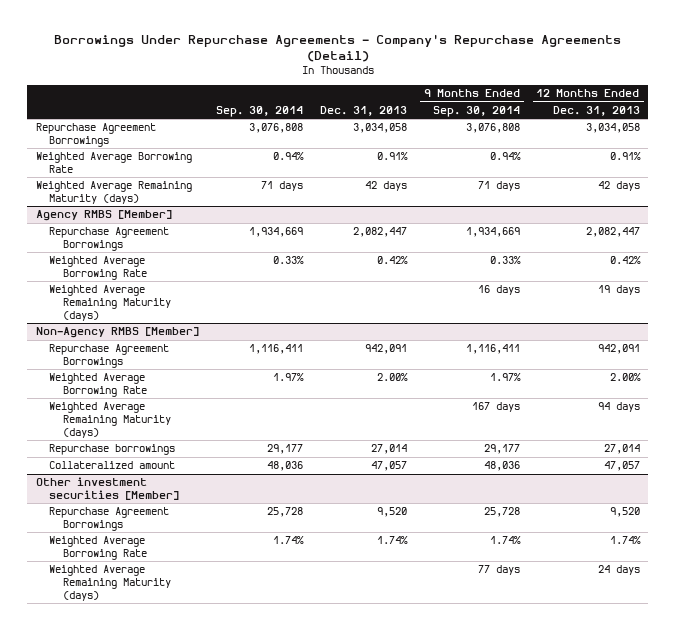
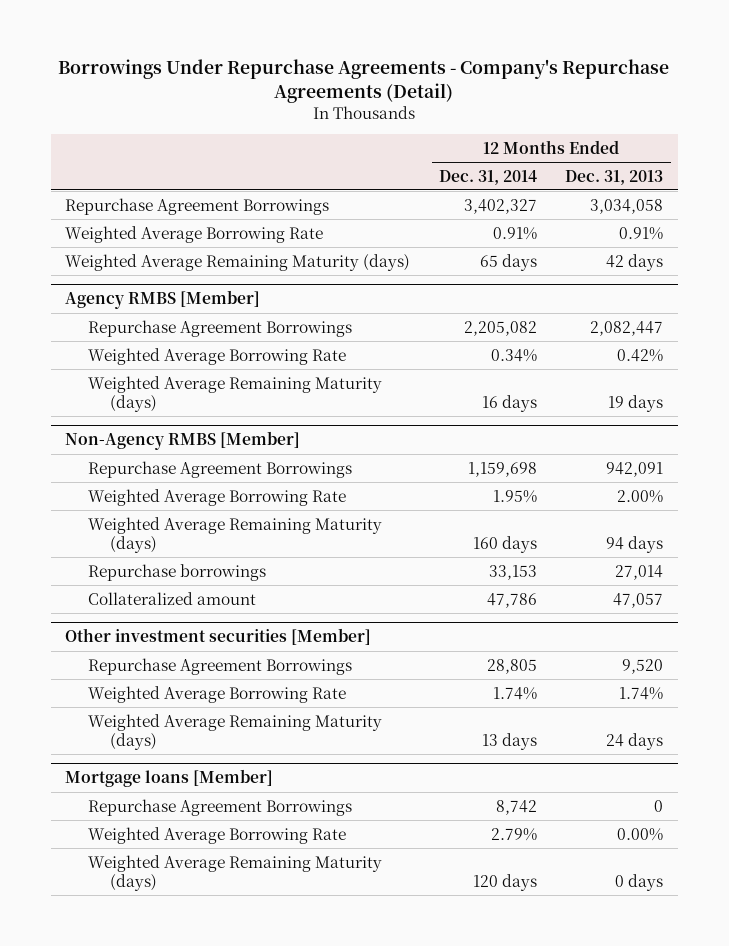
- | Sep. 30, 2014 | Dec. 31, 2013 | 9 Months Ended Sep. 30, 2014 | 12 Months Ended Dec. 31, 2013
+ | 12 Months Ended Dec. 31, 2014 | 12 Months Ended Dec. 31, 2013
+ Mortgage loans [Member]
+ Repurchase Agreement Borrowings | 8,742 | 0
+ Weighted Average Borrowing Rate | 2.79% | 0.00%
+ Weighted Average Remaining Maturity (days) | 120 days | 0 days

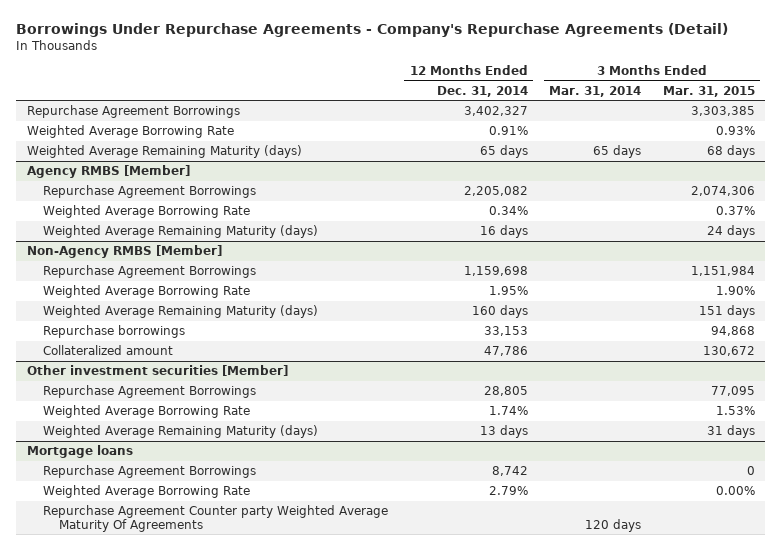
- | 12 Months Ended Dec. 31, 2014 | 12 Months Ended Dec. 31, 2013
+ | 12 Months Ended Dec. 31, 2014 | 3 Months Ended Mar. 31, 2014 | 3 Months Ended Mar. 31, 2015
- Mortgage loans [Member]
+ Mortgage loans
- Weighted Average Remaining Maturity (days) | 120 days | 0 days
+ Repurchase Agreement Counter party Weighted Average Maturity Of Agreements | | 120 days |

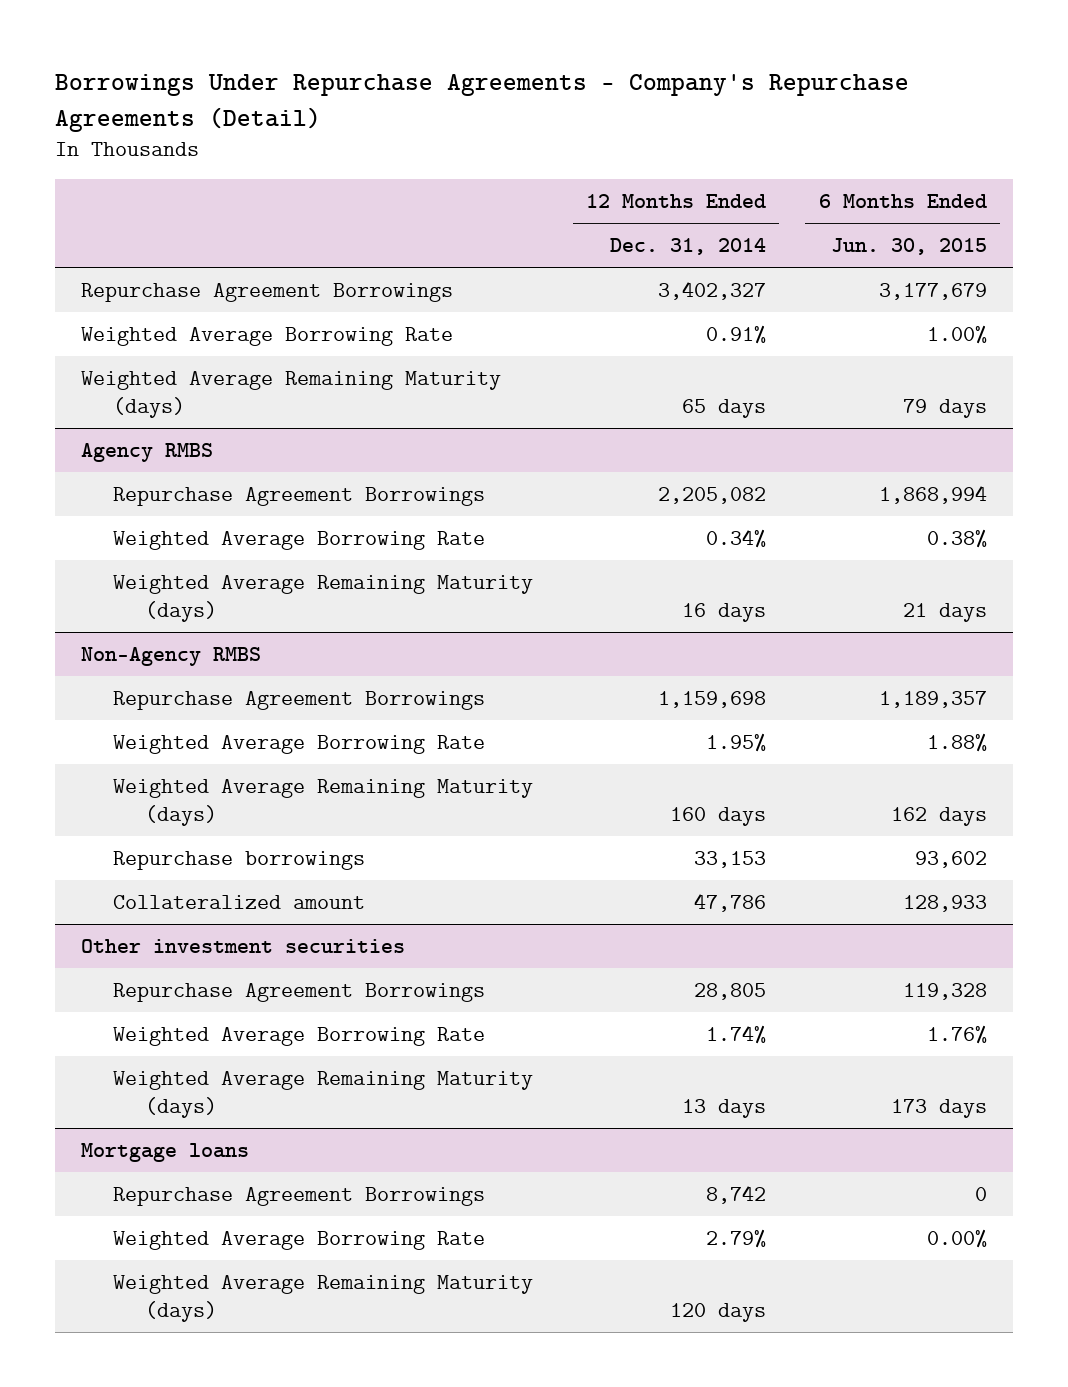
- | 12 Months Ended Dec. 31, 2014 | 3 Months Ended Mar. 31, 2014 | 3 Months Ended Mar. 31, 2015
+ | 12 Months Ended Dec. 31, 2014 | 6 Months Ended Jun. 30, 2015
- Agency RMBS [Member]
+ Agency RMBS
- Non-Agency RMBS [Member]
+ Non-Agency RMBS
- Other investment securities [Member]
+ Other investment securities
@ Mortgage loans
- Repurchase Agreement Counter party Weighted Average Maturity Of Agreements | | 120 days |
+ Weighted Average Remaining Maturity (days) | 120 days |

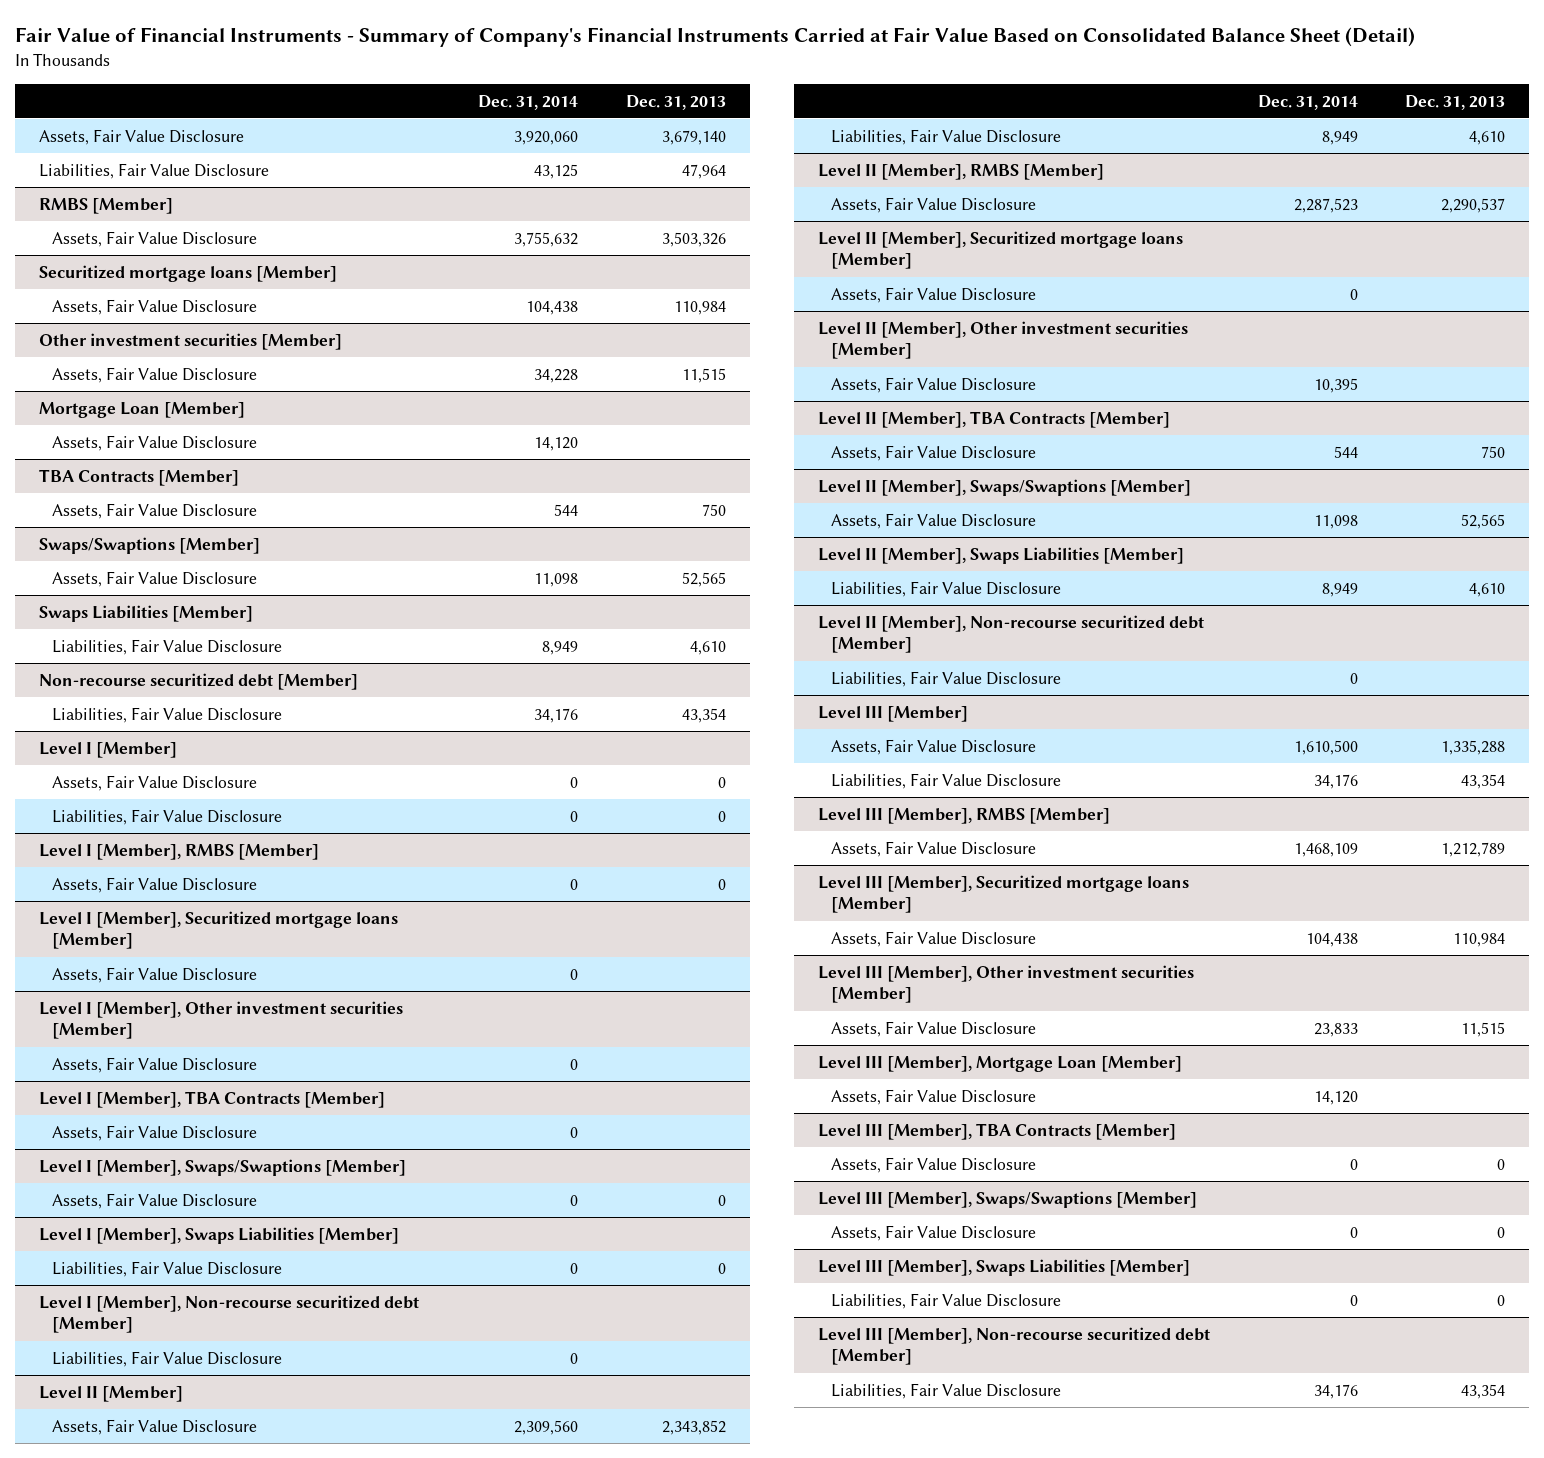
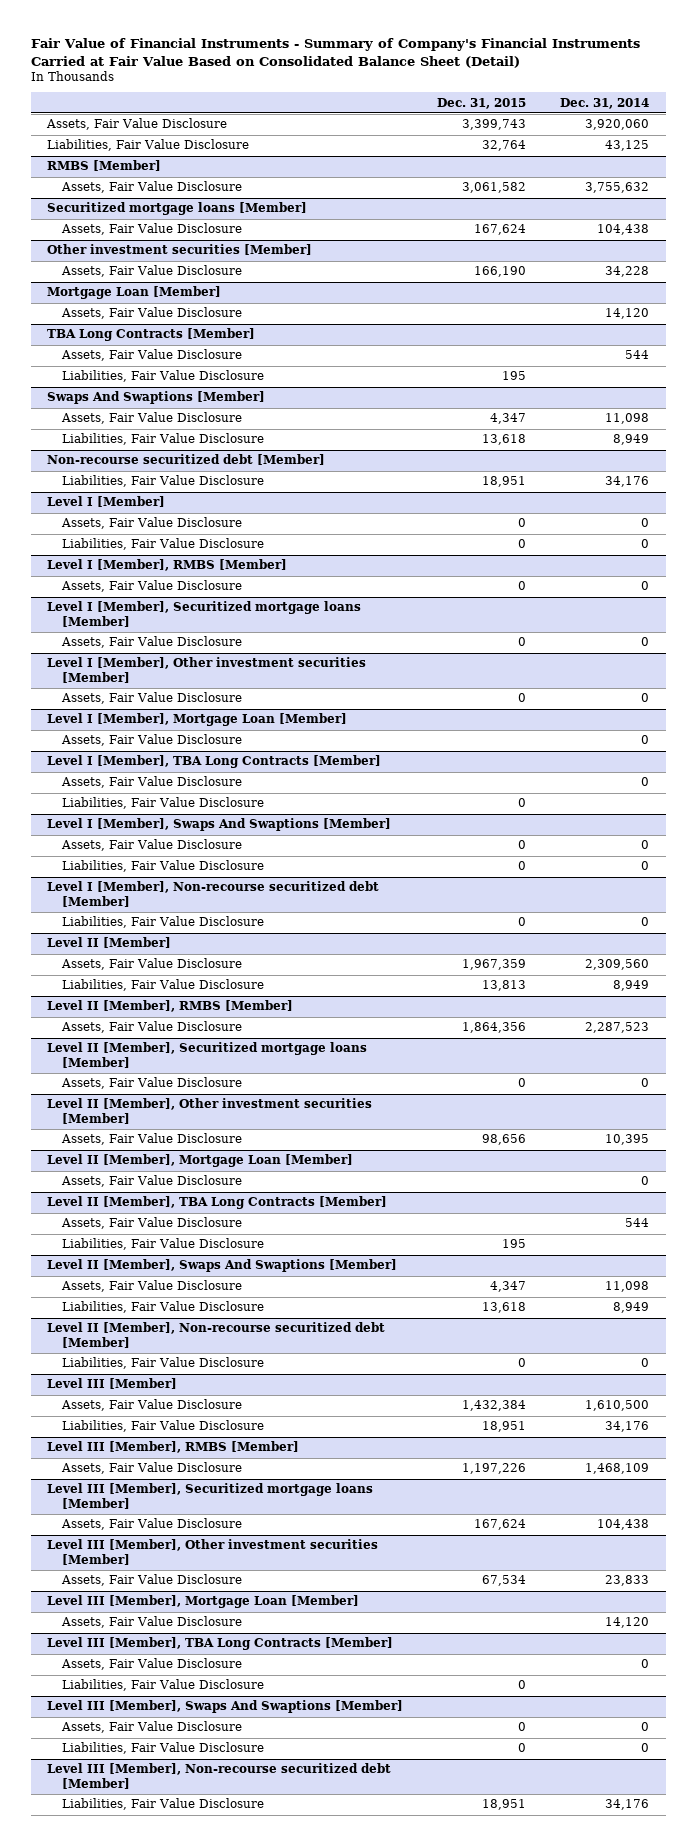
- | Dec. 31, 2014 | Dec. 31, 2013
+ | Dec. 31, 2015 | Dec. 31, 2014
- TBA Contracts [Member]
+ TBA Long Contracts [Member]
- Swaps/Swaptions [Member]
+ Liabilities, Fair Value Disclosure | 195 |
+ Swaps And Swaptions [Member]
- Swaps Liabilities [Member]
- Level I [Member], TBA Contracts [Member]
+ Level I [Member], Mortgage Loan [Member]
- Level I [Member], Swaps/Swaptions [Member]
+ Level I [Member], TBA Long Contracts [Member]
- Level I [Member], Swaps Liabilities [Member]
+ Liabilities, Fair Value Disclosure | 0 |
+ Level I [Member], Swaps And Swaptions [Member]
+ Assets, Fair Value Disclosure | 0 | 0
- Level II [Member], TBA Contracts [Member]
+ Level II [Member], Mortgage Loan [Member]
+ Assets, Fair Value Disclosure | | 0
+ Level II [Member], TBA Long Contracts [Member]
- Level II [Member], Swaps/Swaptions [Member]
+ Liabilities, Fair Value Disclosure | 195 |
+ Level II [Member], Swaps And Swaptions [Member]
- Level II [Member], Swaps Liabilities [Member]
- Level III [Member], TBA Contracts [Member]
+ Level III [Member], TBA Long Contracts [Member]
- Level III [Member], Swaps/Swaptions [Member]
+ Liabilities, Fair Value Disclosure | 0 |
+ Level III [Member], Swaps And Swaptions [Member]
- Level III [Member], Swaps Liabilities [Member]

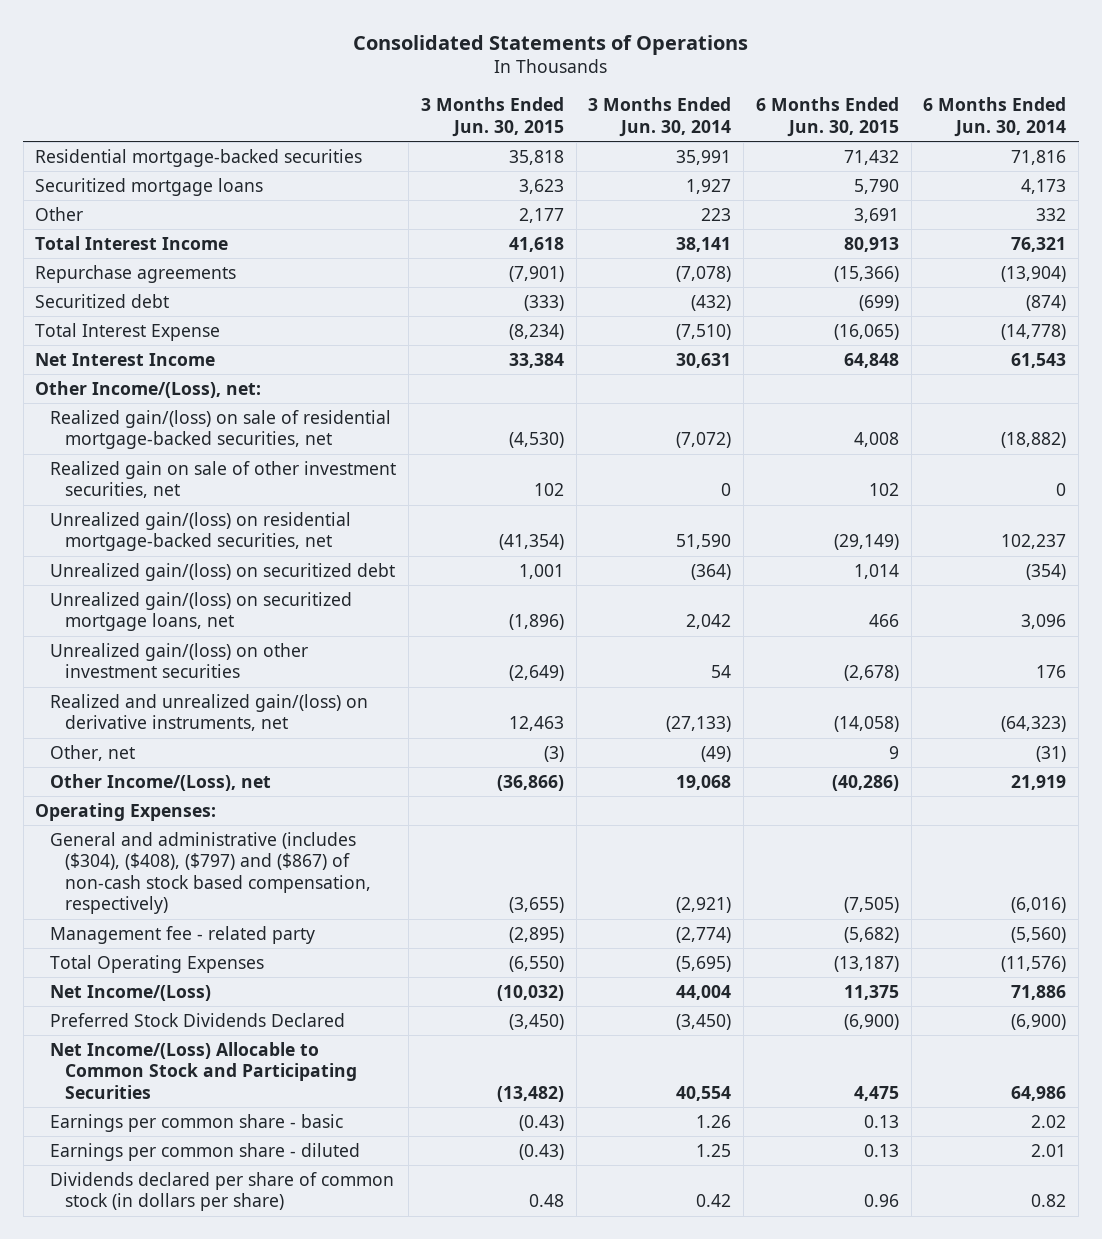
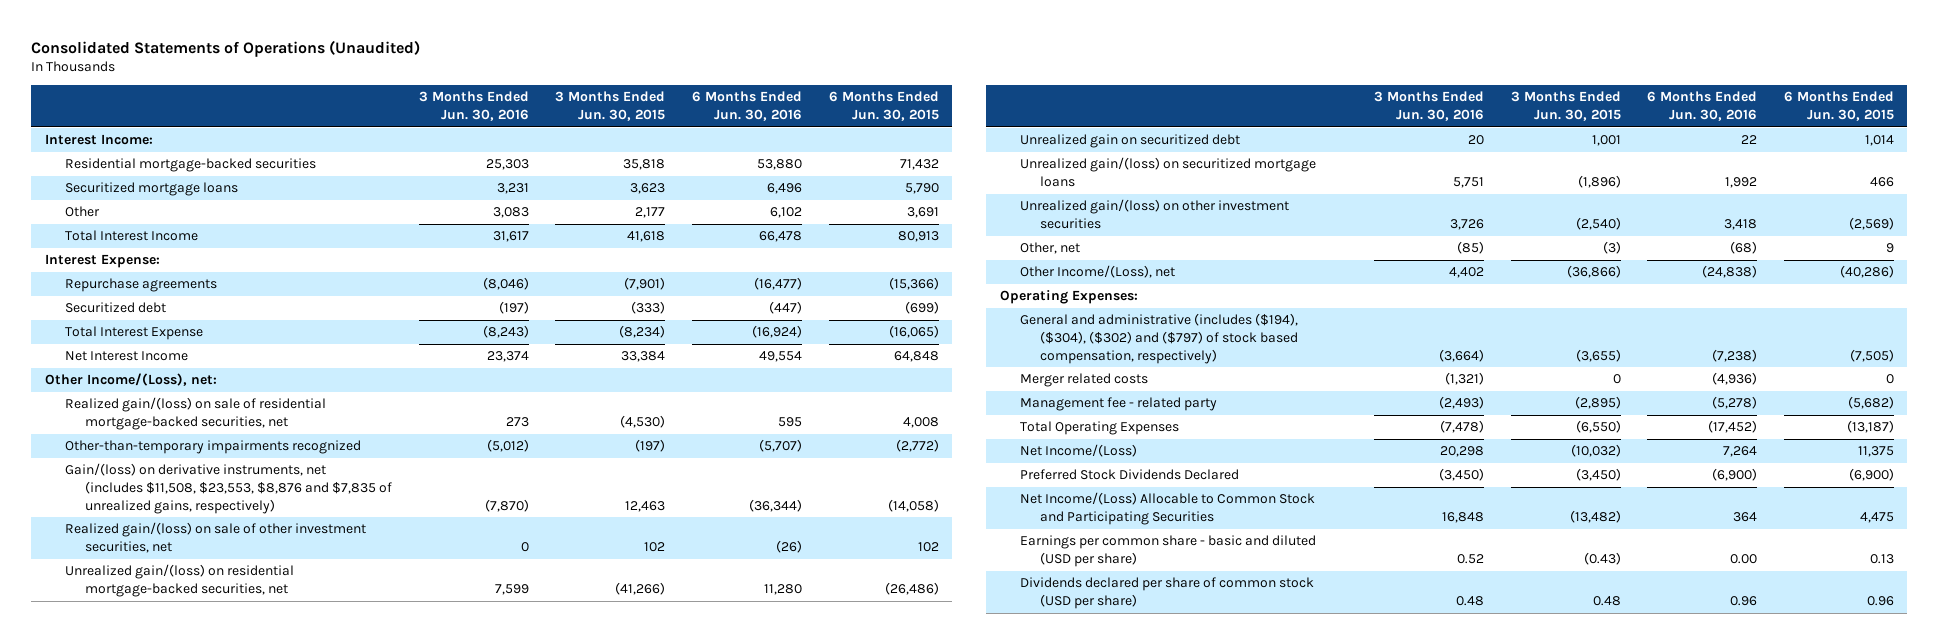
- Consolidated Statements of Operations
+ Consolidated Statements of Operations (Unaudited)
- | 3 Months Ended Jun. 30, 2015 | 3 Months Ended Jun. 30, 2014 | 6 Months Ended Jun. 30, 2015 | 6 Months Ended Jun. 30, 2014
+ | 3 Months Ended Jun. 30, 2016 | 3 Months Ended Jun. 30, 2015 | 6 Months Ended Jun. 30, 2016 | 6 Months Ended Jun. 30, 2015
+ Interest Income:
+ Interest Expense:
- Realized gain on sale of other investment securities, net | 102 | 0 | 102 | 0
- Unrealized gain/(loss) on residential mortgage-backed securities, net | (41,354) | 51,590 | (29,149) | 102,237
- Unrealized gain/(loss) on securitized debt | 1,001 | (364) | 1,014 | (354)
- Unrealized gain/(loss) on securitized mortgage loans, net | (1,896) | 2,042 | 466 | 3,096
- Unrealized gain/(loss) on other investment securities | (2,649) | 54 | (2,678) | 176
- Realized and unrealized gain/(loss) on derivative instruments, net | 12,463 | (27,133) | (14,058) | (64,323)
+ Other-than-temporary impairments recognized | (5,012) | (197) | (5,707) | (2,772)
+ Gain/(loss) on derivative instruments, net (includes $11,508, $23,553, $8,876 and $7,835 of unrealized gains, respectively) | (7,870) | 12,463 | (36,344) | (14,058)
+ Realized gain/(loss) on sale of other investment securities, net | 0 | 102 | (26) | 102
+ Unrealized gain/(loss) on residential mortgage-backed securities, net | 7,599 | (41,266) | 11,280 | (26,486)
+ Unrealized gain on securitized debt | 20 | 1,001 | 22 | 1,014
+ Unrealized gain/(loss) on securitized mortgage loans | 5,751 | (1,896) | 1,992 | 466
+ Unrealized gain/(loss) on other investment securities | 3,726 | (2,540) | 3,418 | (2,569)
- General and administrative (includes ($304), ($408), ($797) and ($867) of non-cash stock based compensation, respectively) | (3,655) | (2,921) | (7,505) | (6,016)
+ General and administrative (includes ($194), ($304), ($302) and ($797) of stock based compensation, respectively) | (3,664) | (3,655) | (7,238) | (7,505)
+ Merger related costs | (1,321) | 0 | (4,936) | 0
- Earnings per common share - basic | (0.43) | 1.26 | 0.13 | 2.02
- Earnings per common share - diluted | (0.43) | 1.25 | 0.13 | 2.01
- Dividends declared per share of common stock (in dollars per share) | 0.48 | 0.42 | 0.96 | 0.82
+ Earnings per common share - basic and diluted (USD per share) | 0.52 | (0.43) | 0.00 | 0.13
+ Dividends declared per share of common stock (USD per share) | 0.48 | 0.48 | 0.96 | 0.96

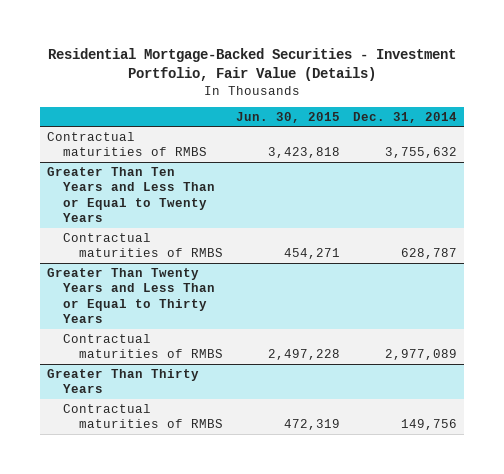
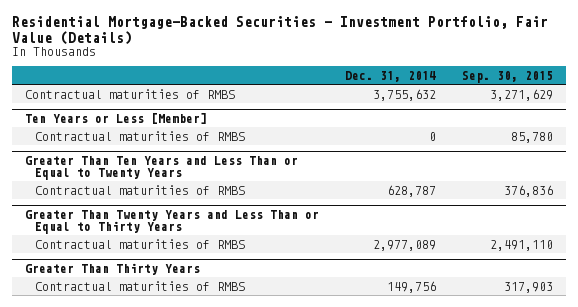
- | Jun. 30, 2015 | Dec. 31, 2014
+ | Dec. 31, 2014 | Sep. 30, 2015
+ Ten Years or Less [Member]
+ Contractual maturities of RMBS | 0 | 85,780

